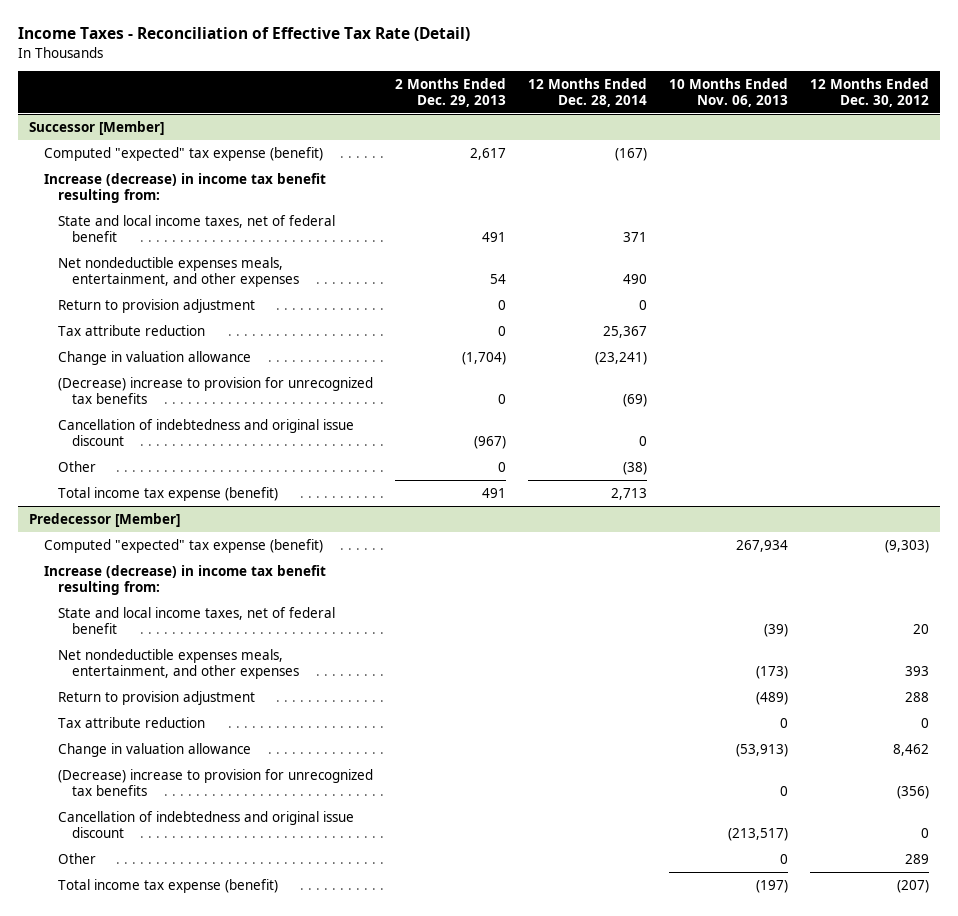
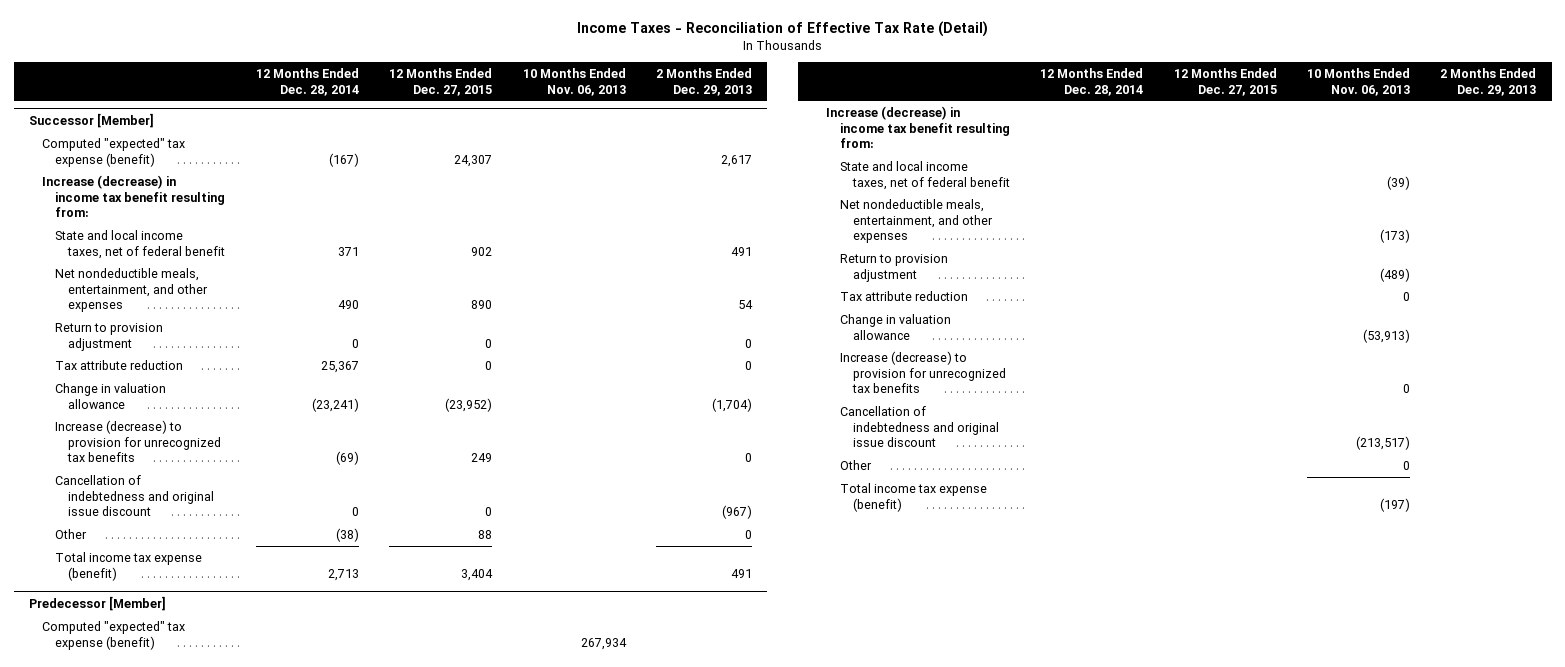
- | 2 Months Ended Dec. 29, 2013 | 12 Months Ended Dec. 28, 2014 | 10 Months Ended Nov. 06, 2013 | 12 Months Ended Dec. 30, 2012
+ | 12 Months Ended Dec. 28, 2014 | 12 Months Ended Dec. 27, 2015 | 10 Months Ended Nov. 06, 2013 | 2 Months Ended Dec. 29, 2013
@ Successor [Member]
- Net nondeductible expenses meals, entertainment, and other expenses | 54 | 490 | |
+ Net nondeductible meals, entertainment, and other expenses | 490 | 890 | | 54
- (Decrease) increase to provision for unrecognized tax benefits | 0 | (69) | |
+ Increase (decrease) to provision for unrecognized tax benefits | (69) | 249 | | 0
@ Predecessor [Member]
- Net nondeductible expenses meals, entertainment, and other expenses | | | (173) | 393
+ Net nondeductible meals, entertainment, and other expenses | | | (173) |
- (Decrease) increase to provision for unrecognized tax benefits | | | 0 | (356)
+ Increase (decrease) to provision for unrecognized tax benefits | | | 0 |

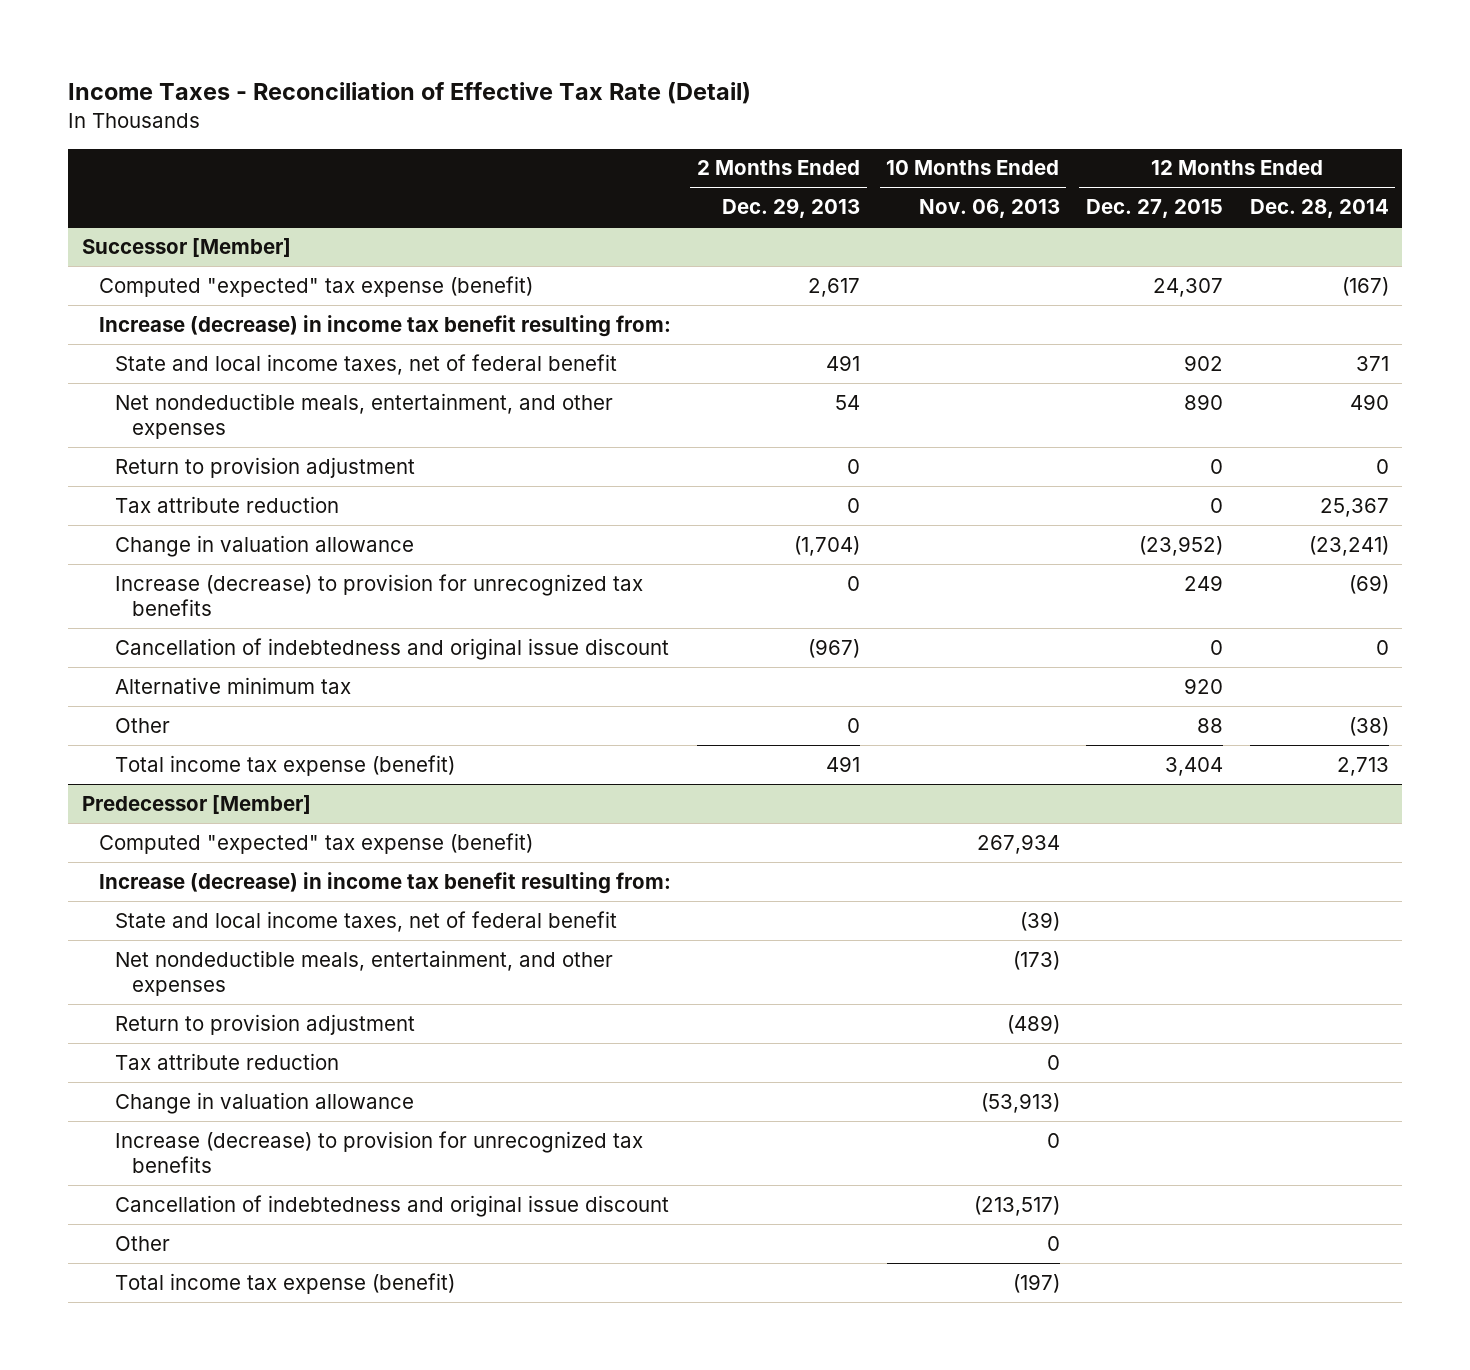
- | 12 Months Ended Dec. 28, 2014 | 12 Months Ended Dec. 27, 2015 | 10 Months Ended Nov. 06, 2013 | 2 Months Ended Dec. 29, 2013
+ | 2 Months Ended Dec. 29, 2013 | 10 Months Ended Nov. 06, 2013 | 12 Months Ended Dec. 27, 2015 | 12 Months Ended Dec. 28, 2014
@ Successor [Member]
+ Alternative minimum tax | | | 920 |

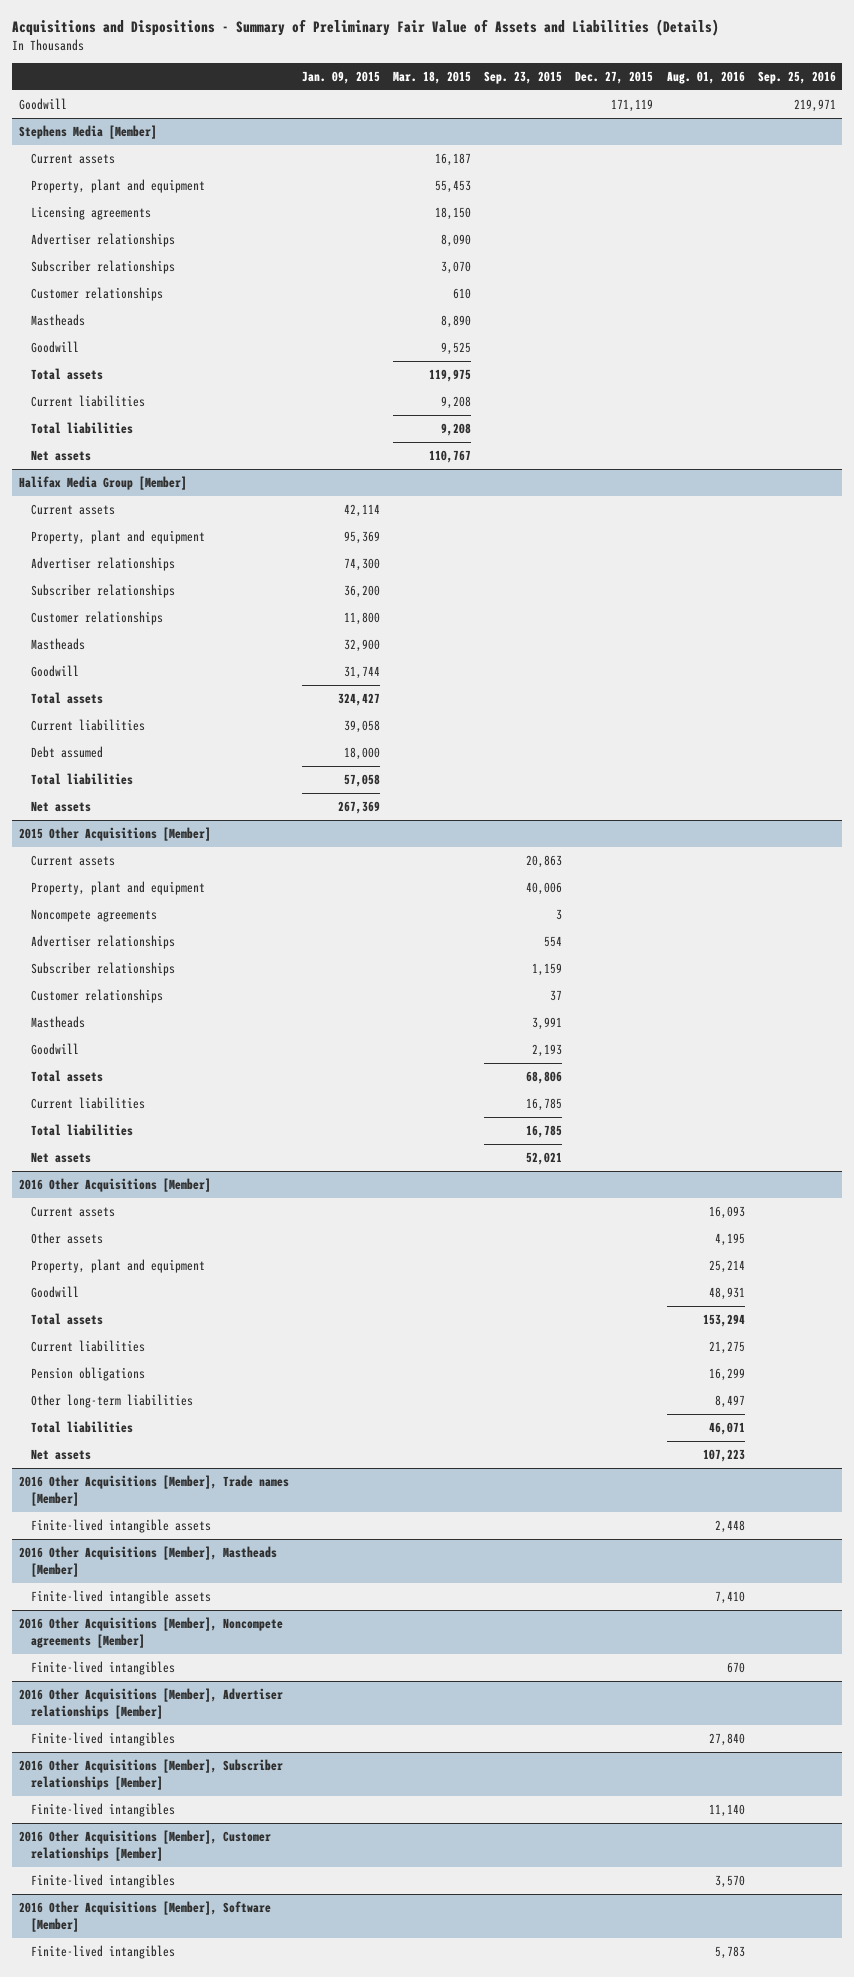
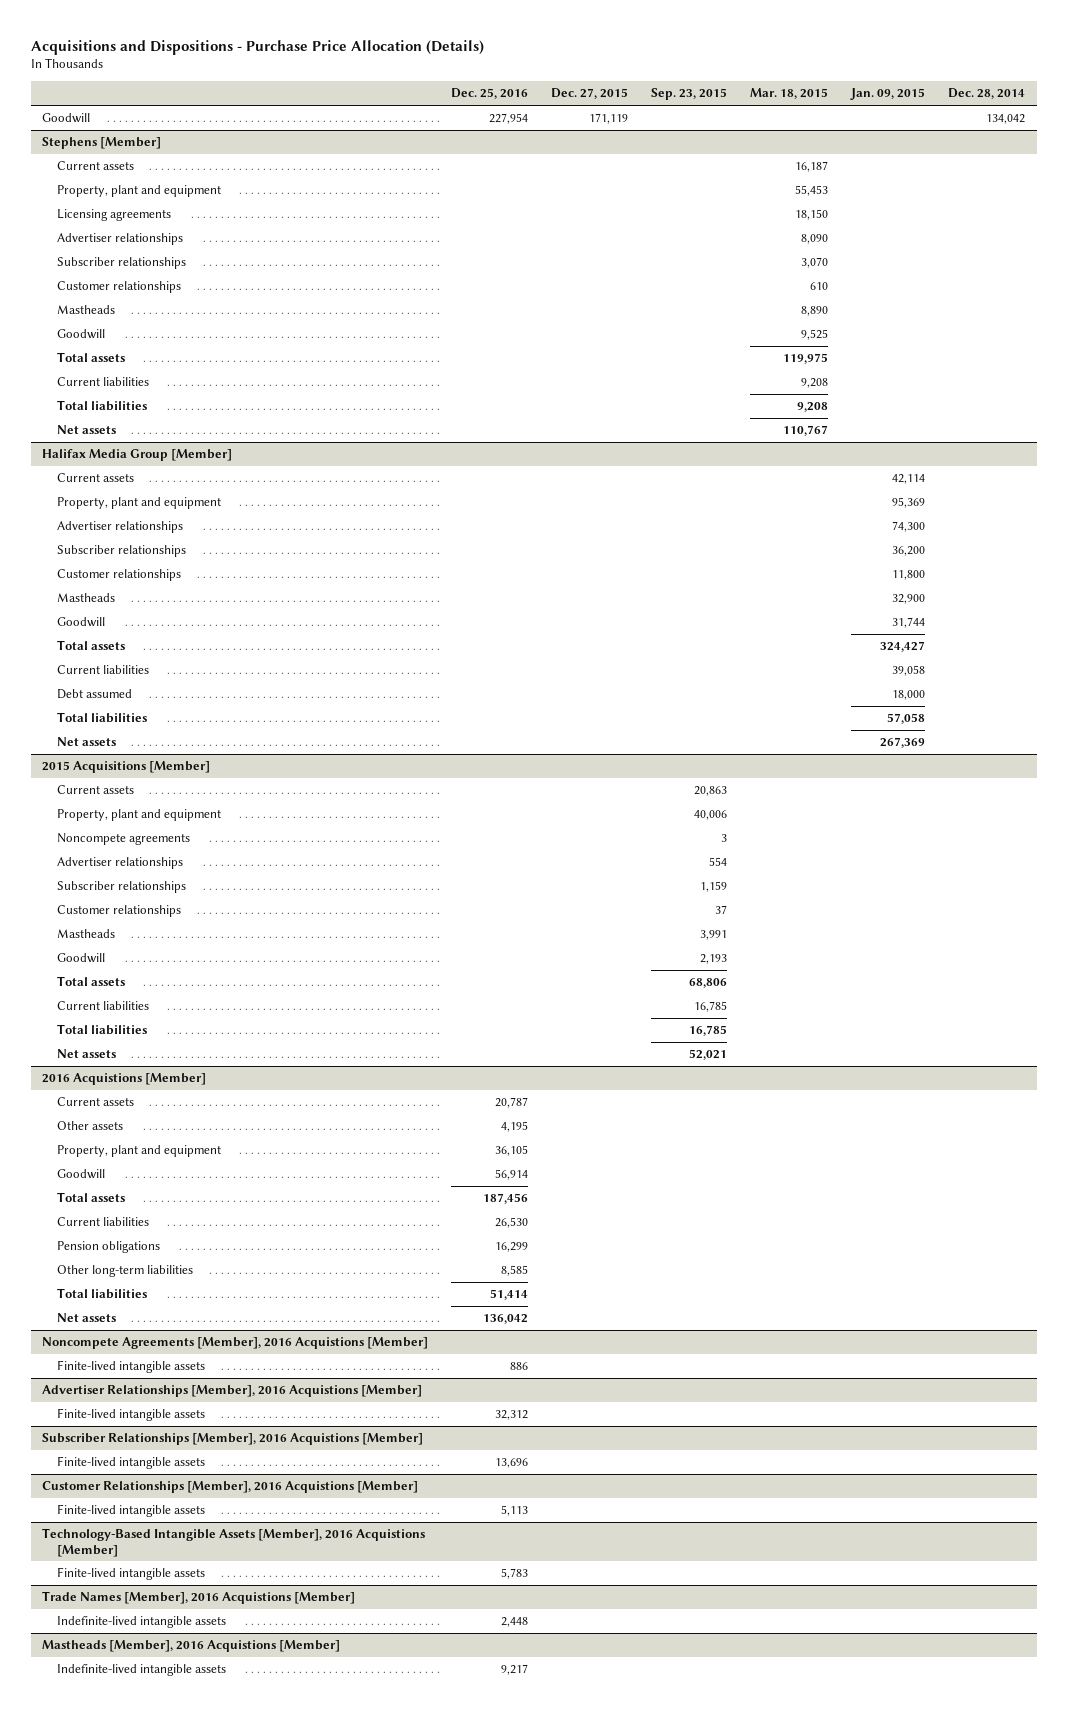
- Acquisitions and Dispositions - Summary of Preliminary Fair Value of Assets and Liabilities (Details)
+ Acquisitions and Dispositions - Purchase Price Allocation (Details)
- | Jan. 09, 2015 | Mar. 18, 2015 | Sep. 23, 2015 | Dec. 27, 2015 | Aug. 01, 2016 | Sep. 25, 2016
+ | Dec. 25, 2016 | Dec. 27, 2015 | Sep. 23, 2015 | Mar. 18, 2015 | Jan. 09, 2015 | Dec. 28, 2014
- Stephens Media [Member]
+ Stephens [Member]
- 2015 Other Acquisitions [Member]
+ 2015 Acquisitions [Member]
- 2016 Other Acquisitions [Member]
+ 2016 Acquistions [Member]
- 2016 Other Acquisitions [Member], Trade names [Member]
- Finite-lived intangible assets | | | | | 2,448 |
- 2016 Other Acquisitions [Member], Mastheads [Member]
- Finite-lived intangible assets | | | | | 7,410 |
- 2016 Other Acquisitions [Member], Noncompete agreements [Member]
- Finite-lived intangibles | | | | | 670 |
- 2016 Other Acquisitions [Member], Advertiser relationships [Member]
- Finite-lived intangibles | | | | | 27,840 |
- 2016 Other Acquisitions [Member], Subscriber relationships [Member]
- Finite-lived intangibles | | | | | 11,140 |
- 2016 Other Acquisitions [Member], Customer relationships [Member]
- Finite-lived intangibles | | | | | 3,570 |
- 2016 Other Acquisitions [Member], Software [Member]
- Finite-lived intangibles | | | | | 5,783 |
+ Noncompete Agreements [Member], 2016 Acquistions [Member]
+ Finite-lived intangible assets | 886 | | | | |
+ Advertiser Relationships [Member], 2016 Acquistions [Member]
+ Finite-lived intangible assets | 32,312 | | | | |
+ Subscriber Relationships [Member], 2016 Acquistions [Member]
+ Finite-lived intangible assets | 13,696 | | | | |
+ Customer Relationships [Member], 2016 Acquistions [Member]
+ Finite-lived intangible assets | 5,113 | | | | |
+ Technology-Based Intangible Assets [Member], 2016 Acquistions [Member]
+ Finite-lived intangible assets | 5,783 | | | | |
+ Trade Names [Member], 2016 Acquistions [Member]
+ Indefinite-lived intangible assets | 2,448 | | | | |
+ Mastheads [Member], 2016 Acquistions [Member]
+ Indefinite-lived intangible assets | 9,217 | | | | |

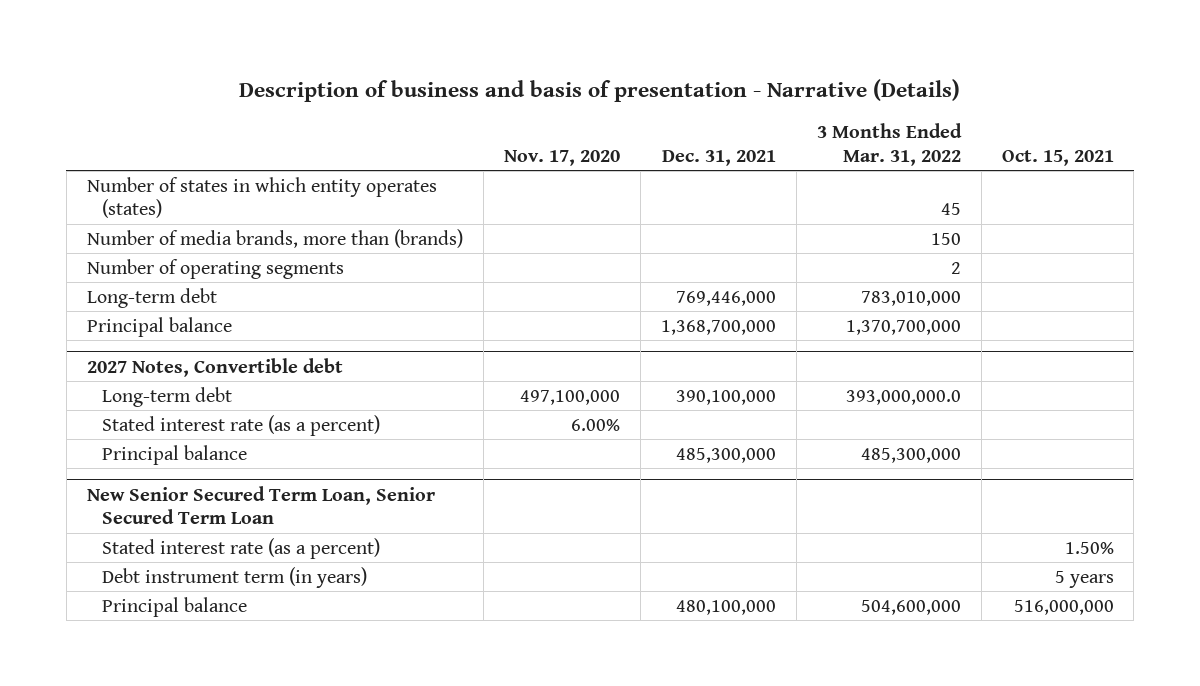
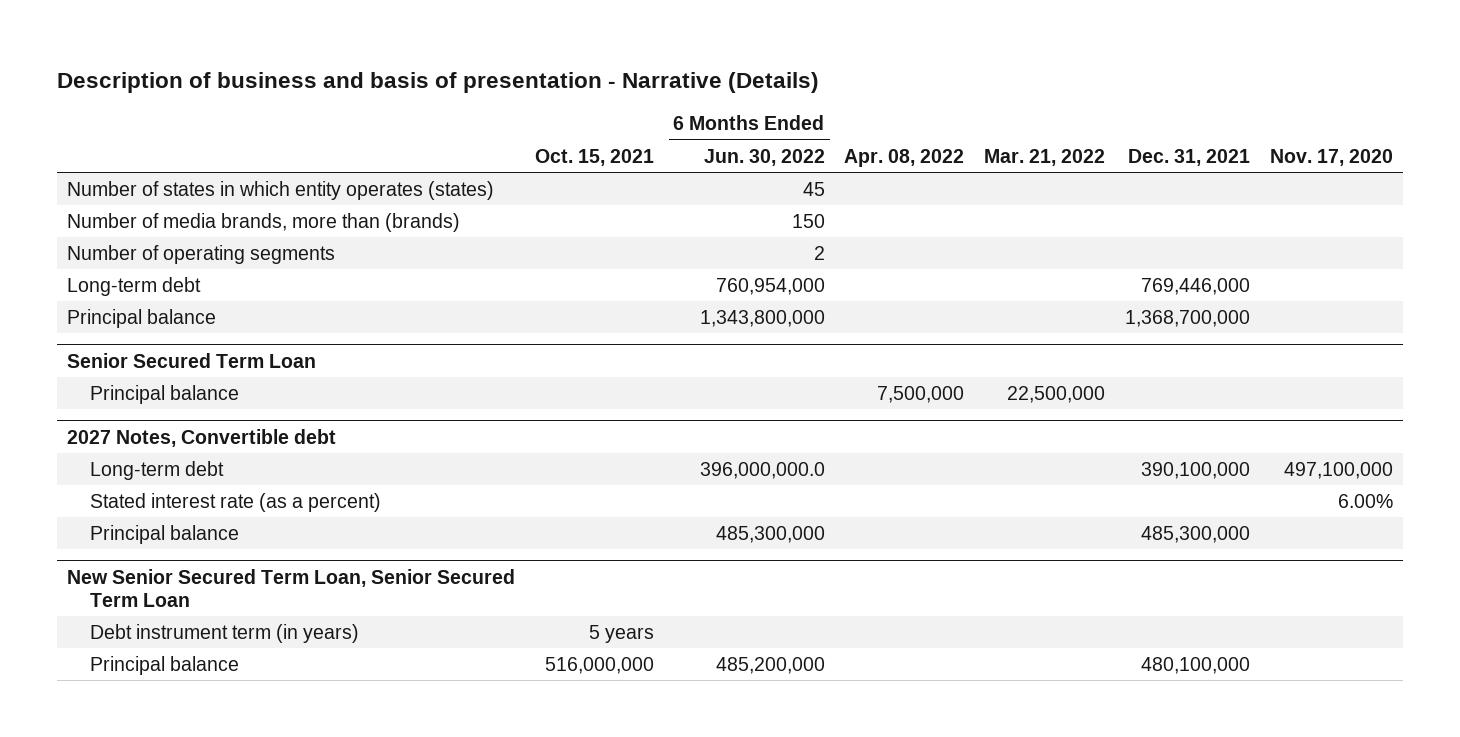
- | Nov. 17, 2020 | Dec. 31, 2021 | 3 Months Ended Mar. 31, 2022 | Oct. 15, 2021
+ | Oct. 15, 2021 | 6 Months Ended Jun. 30, 2022 | Apr. 08, 2022 | Mar. 21, 2022 | Dec. 31, 2021 | Nov. 17, 2020
+ Senior Secured Term Loan
+ Principal balance | | | 7,500,000 | 22,500,000 | |
@ New Senior Secured Term Loan, Senior Secured Term Loan
- Stated interest rate (as a percent) | | | | 1.50%

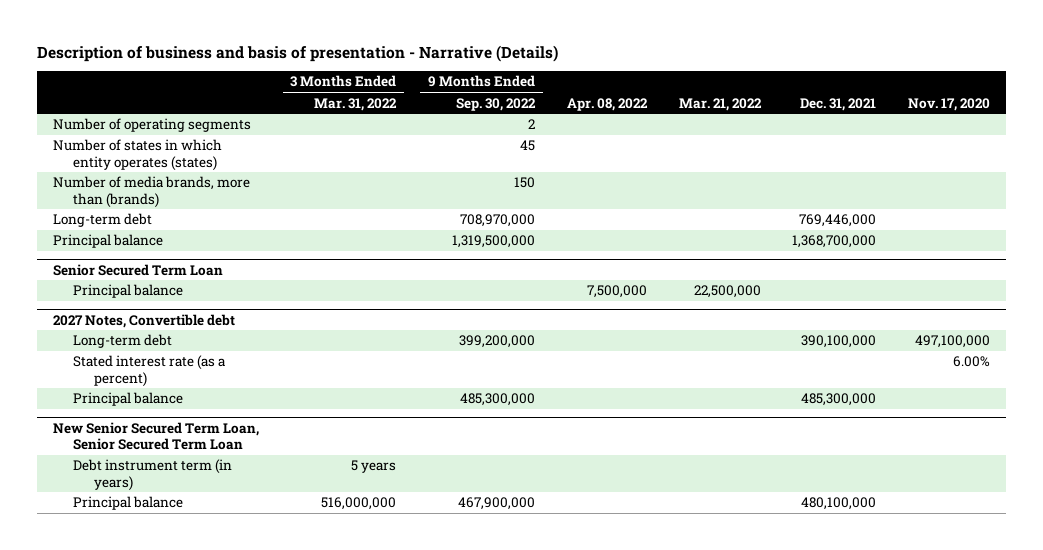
- | Oct. 15, 2021 | 6 Months Ended Jun. 30, 2022 | Apr. 08, 2022 | Mar. 21, 2022 | Dec. 31, 2021 | Nov. 17, 2020
+ | 3 Months Ended Mar. 31, 2022 | 9 Months Ended Sep. 30, 2022 | Apr. 08, 2022 | Mar. 21, 2022 | Dec. 31, 2021 | Nov. 17, 2020
moved up: Number of operating segments | | 2 | | | |

